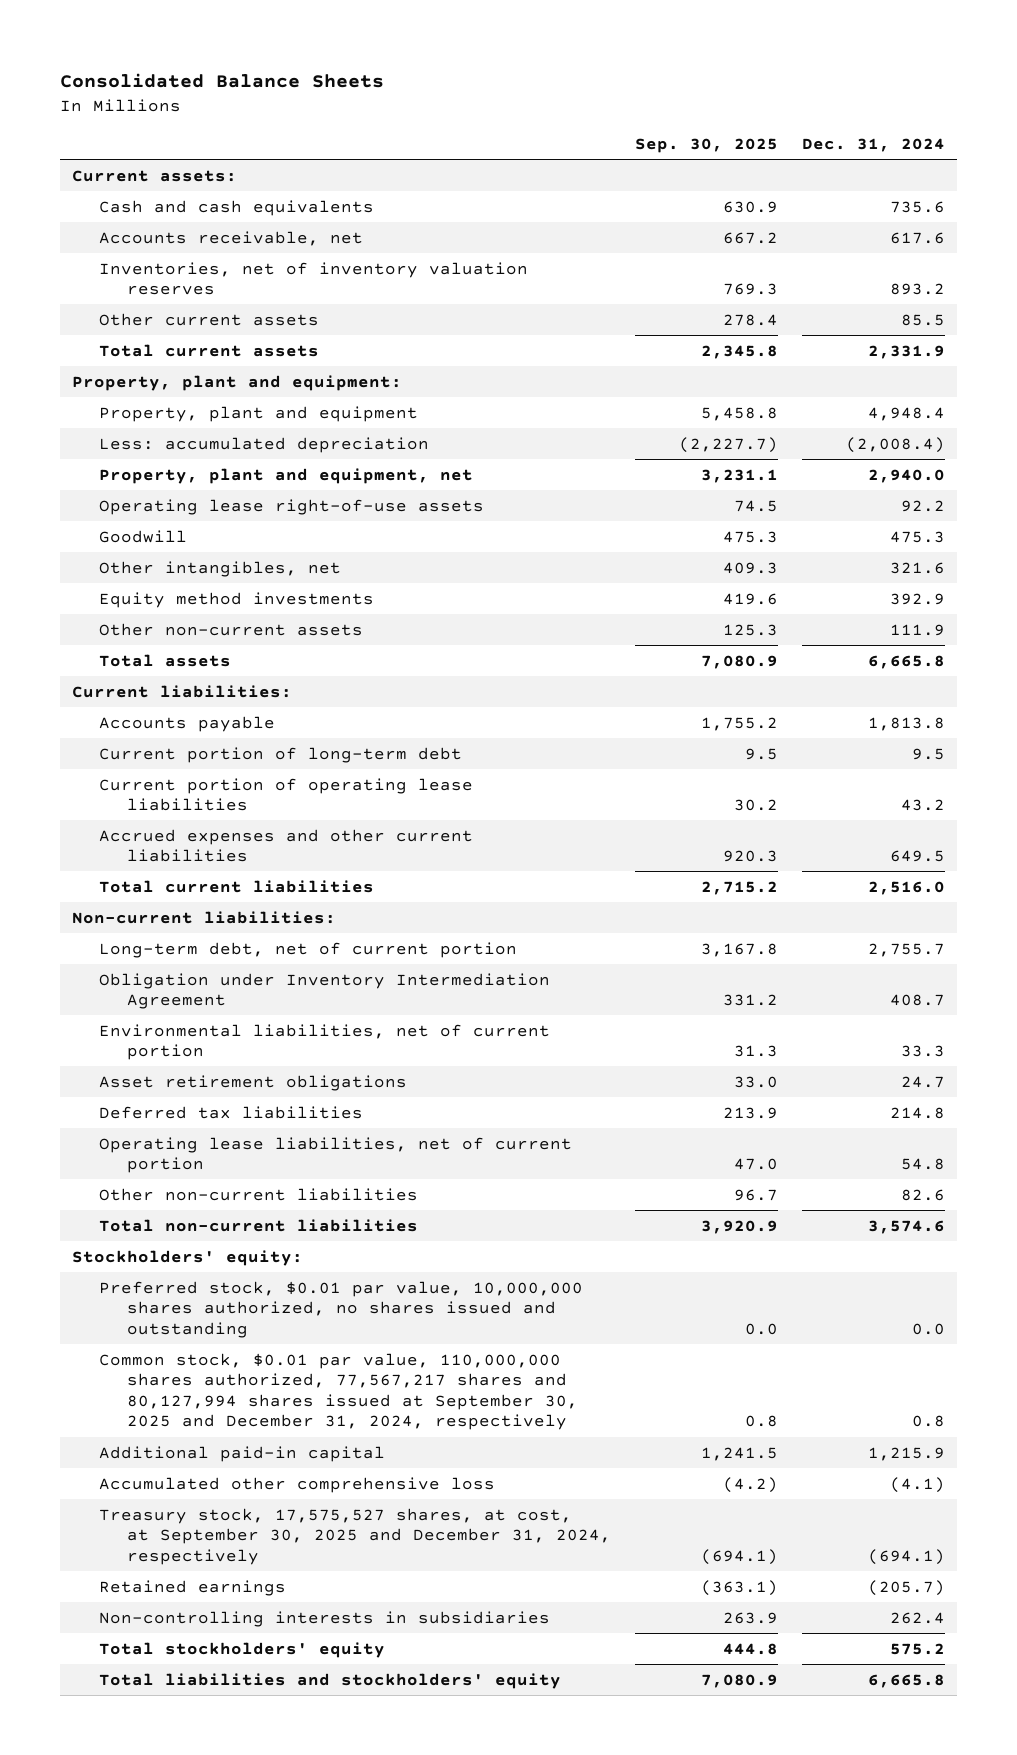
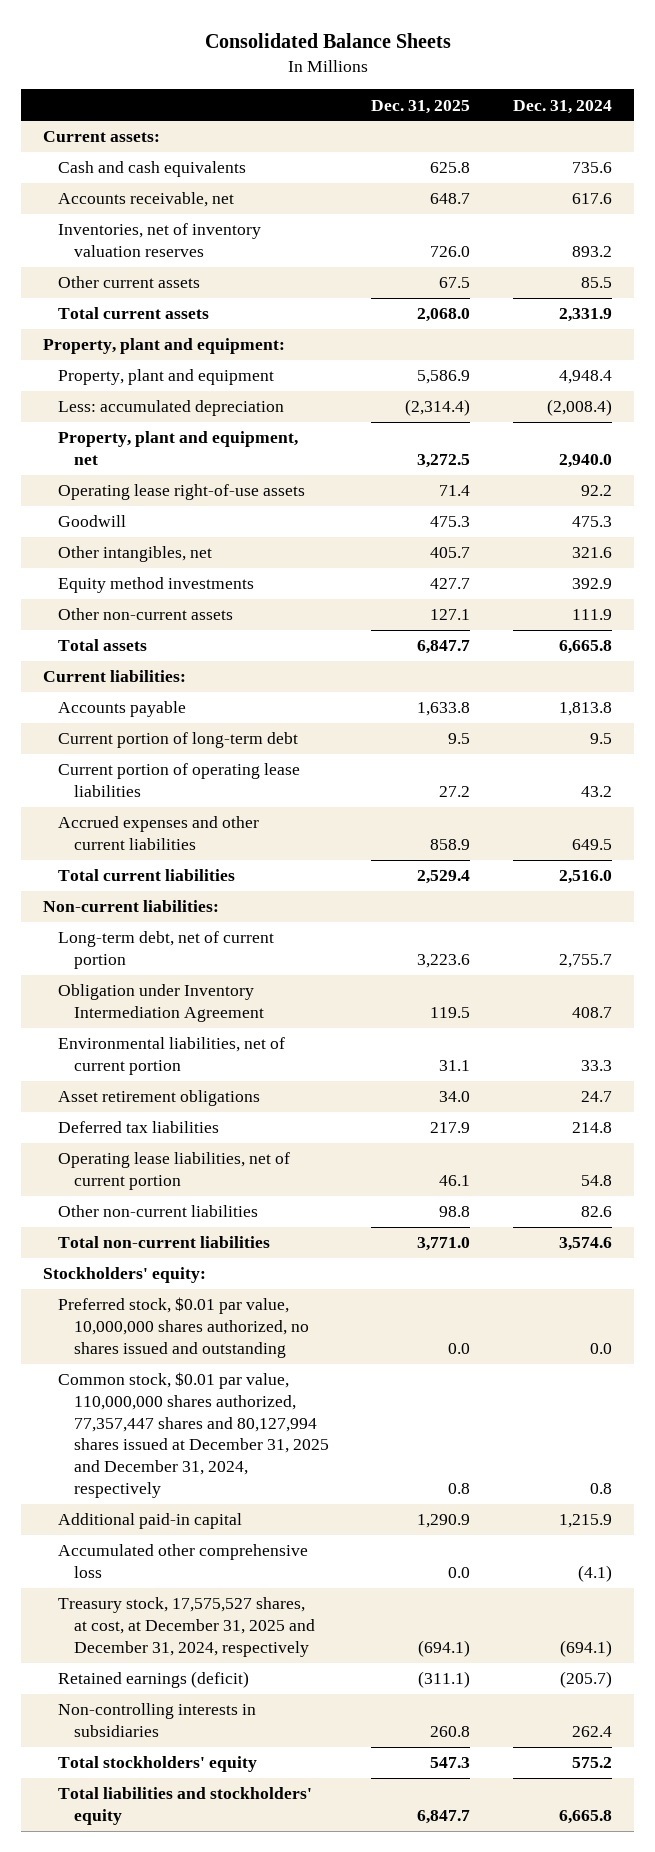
- | Sep. 30, 2025 | Dec. 31, 2024
+ | Dec. 31, 2025 | Dec. 31, 2024
- Common stock, $0.01 par value, 110,000,000 shares authorized, 77,567,217 shares and 80,127,994 shares issued at September 30, 2025 and December 31, 2024, respectively | 0.8 | 0.8
+ Common stock, $0.01 par value, 110,000,000 shares authorized, 77,357,447 shares and 80,127,994 shares issued at December 31, 2025 and December 31, 2024, respectively | 0.8 | 0.8
- Treasury stock, 17,575,527 shares, at cost, at September 30, 2025 and December 31, 2024, respectively | (694.1) | (694.1)
- Retained earnings | (363.1) | (205.7)
+ Treasury stock, 17,575,527 shares, at cost, at December 31, 2025 and December 31, 2024, respectively | (694.1) | (694.1)
+ Retained earnings (deficit) | (311.1) | (205.7)

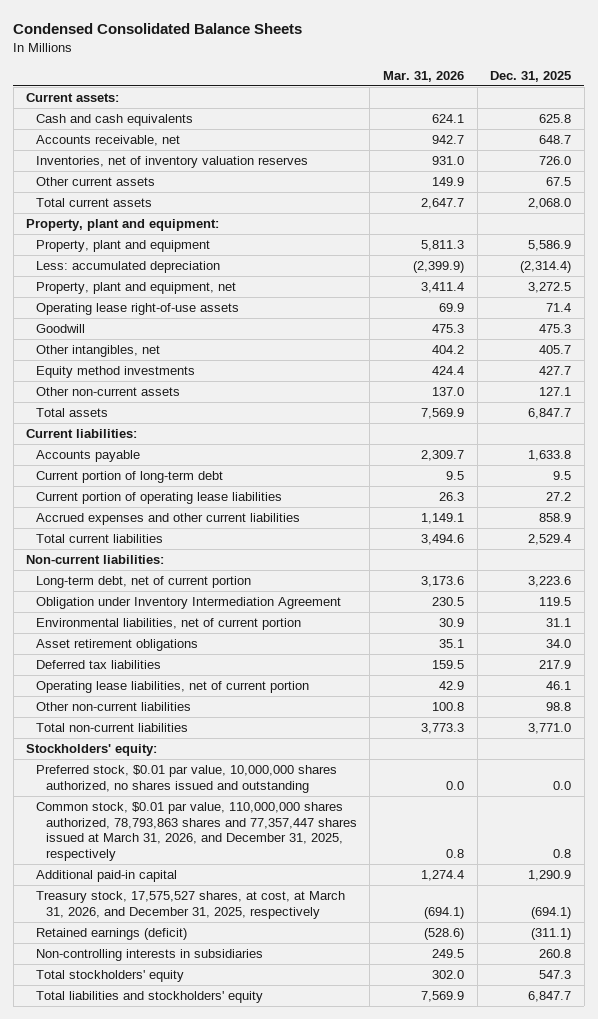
- Consolidated Balance Sheets
+ Condensed Consolidated Balance Sheets
- | Dec. 31, 2025 | Dec. 31, 2024
+ | Mar. 31, 2026 | Dec. 31, 2025
- Common stock, $0.01 par value, 110,000,000 shares authorized, 77,357,447 shares and 80,127,994 shares issued at December 31, 2025 and December 31, 2024, respectively | 0.8 | 0.8
+ Common stock, $0.01 par value, 110,000,000 shares authorized, 78,793,863 shares and 77,357,447 shares issued at March 31, 2026, and December 31, 2025, respectively | 0.8 | 0.8
- Accumulated other comprehensive loss | 0.0 | (4.1)
- Treasury stock, 17,575,527 shares, at cost, at December 31, 2025 and December 31, 2024, respectively | (694.1) | (694.1)
+ Treasury stock, 17,575,527 shares, at cost, at March 31, 2026, and December 31, 2025, respectively | (694.1) | (694.1)

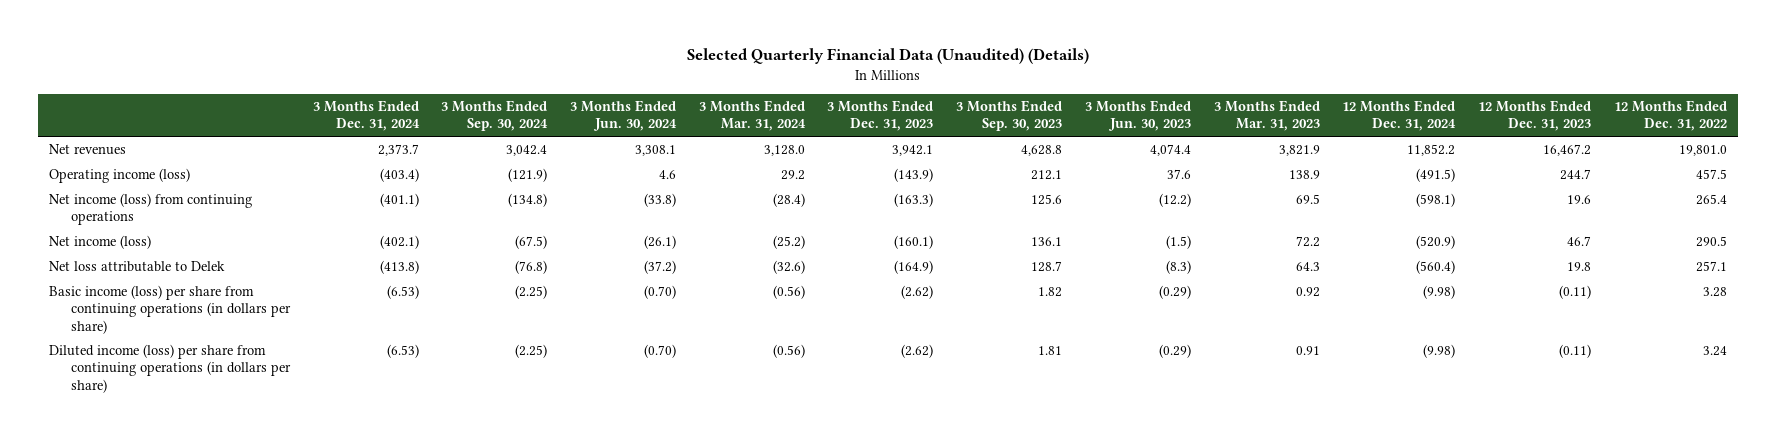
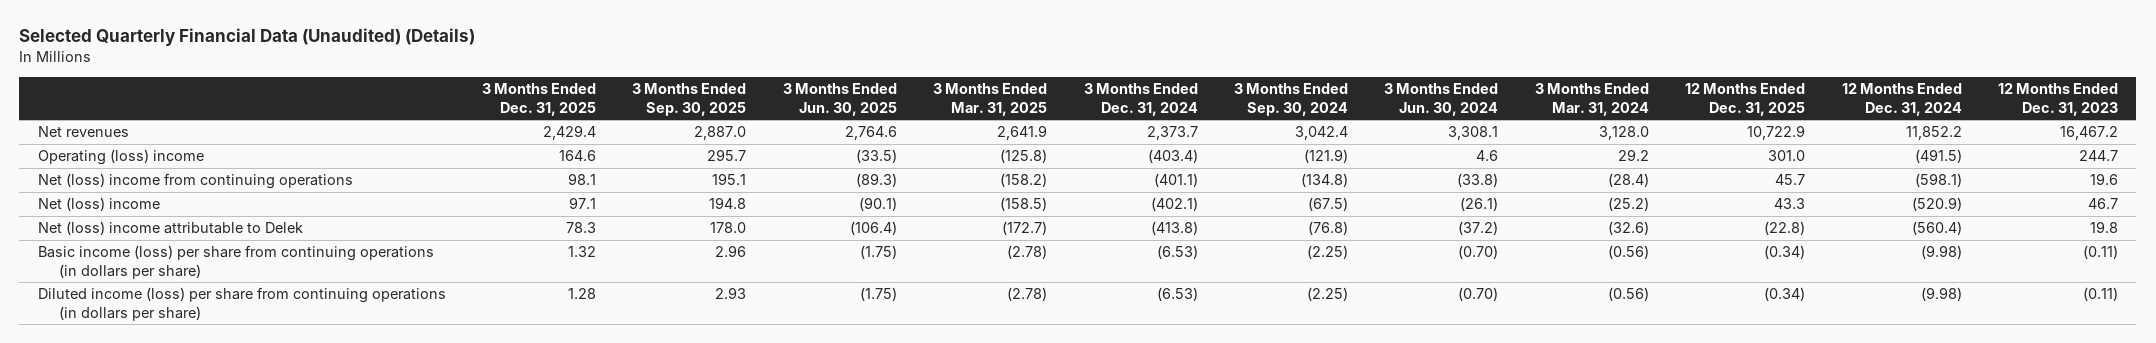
- | 3 Months Ended Dec. 31, 2024 | 3 Months Ended Sep. 30, 2024 | 3 Months Ended Jun. 30, 2024 | 3 Months Ended Mar. 31, 2024 | 3 Months Ended Dec. 31, 2023 | 3 Months Ended Sep. 30, 2023 | 3 Months Ended Jun. 30, 2023 | 3 Months Ended Mar. 31, 2023 | 12 Months Ended Dec. 31, 2024 | 12 Months Ended Dec. 31, 2023 | 12 Months Ended Dec. 31, 2022
+ | 3 Months Ended Dec. 31, 2025 | 3 Months Ended Sep. 30, 2025 | 3 Months Ended Jun. 30, 2025 | 3 Months Ended Mar. 31, 2025 | 3 Months Ended Dec. 31, 2024 | 3 Months Ended Sep. 30, 2024 | 3 Months Ended Jun. 30, 2024 | 3 Months Ended Mar. 31, 2024 | 12 Months Ended Dec. 31, 2025 | 12 Months Ended Dec. 31, 2024 | 12 Months Ended Dec. 31, 2023
- Operating income (loss) | (403.4) | (121.9) | 4.6 | 29.2 | (143.9) | 212.1 | 37.6 | 138.9 | (491.5) | 244.7 | 457.5
- Net income (loss) from continuing operations | (401.1) | (134.8) | (33.8) | (28.4) | (163.3) | 125.6 | (12.2) | 69.5 | (598.1) | 19.6 | 265.4
- Net income (loss) | (402.1) | (67.5) | (26.1) | (25.2) | (160.1) | 136.1 | (1.5) | 72.2 | (520.9) | 46.7 | 290.5
- Net loss attributable to Delek | (413.8) | (76.8) | (37.2) | (32.6) | (164.9) | 128.7 | (8.3) | 64.3 | (560.4) | 19.8 | 257.1
+ Operating (loss) income | 164.6 | 295.7 | (33.5) | (125.8) | (403.4) | (121.9) | 4.6 | 29.2 | 301.0 | (491.5) | 244.7
+ Net (loss) income from continuing operations | 98.1 | 195.1 | (89.3) | (158.2) | (401.1) | (134.8) | (33.8) | (28.4) | 45.7 | (598.1) | 19.6
+ Net (loss) income | 97.1 | 194.8 | (90.1) | (158.5) | (402.1) | (67.5) | (26.1) | (25.2) | 43.3 | (520.9) | 46.7
+ Net (loss) income attributable to Delek | 78.3 | 178.0 | (106.4) | (172.7) | (413.8) | (76.8) | (37.2) | (32.6) | (22.8) | (560.4) | 19.8

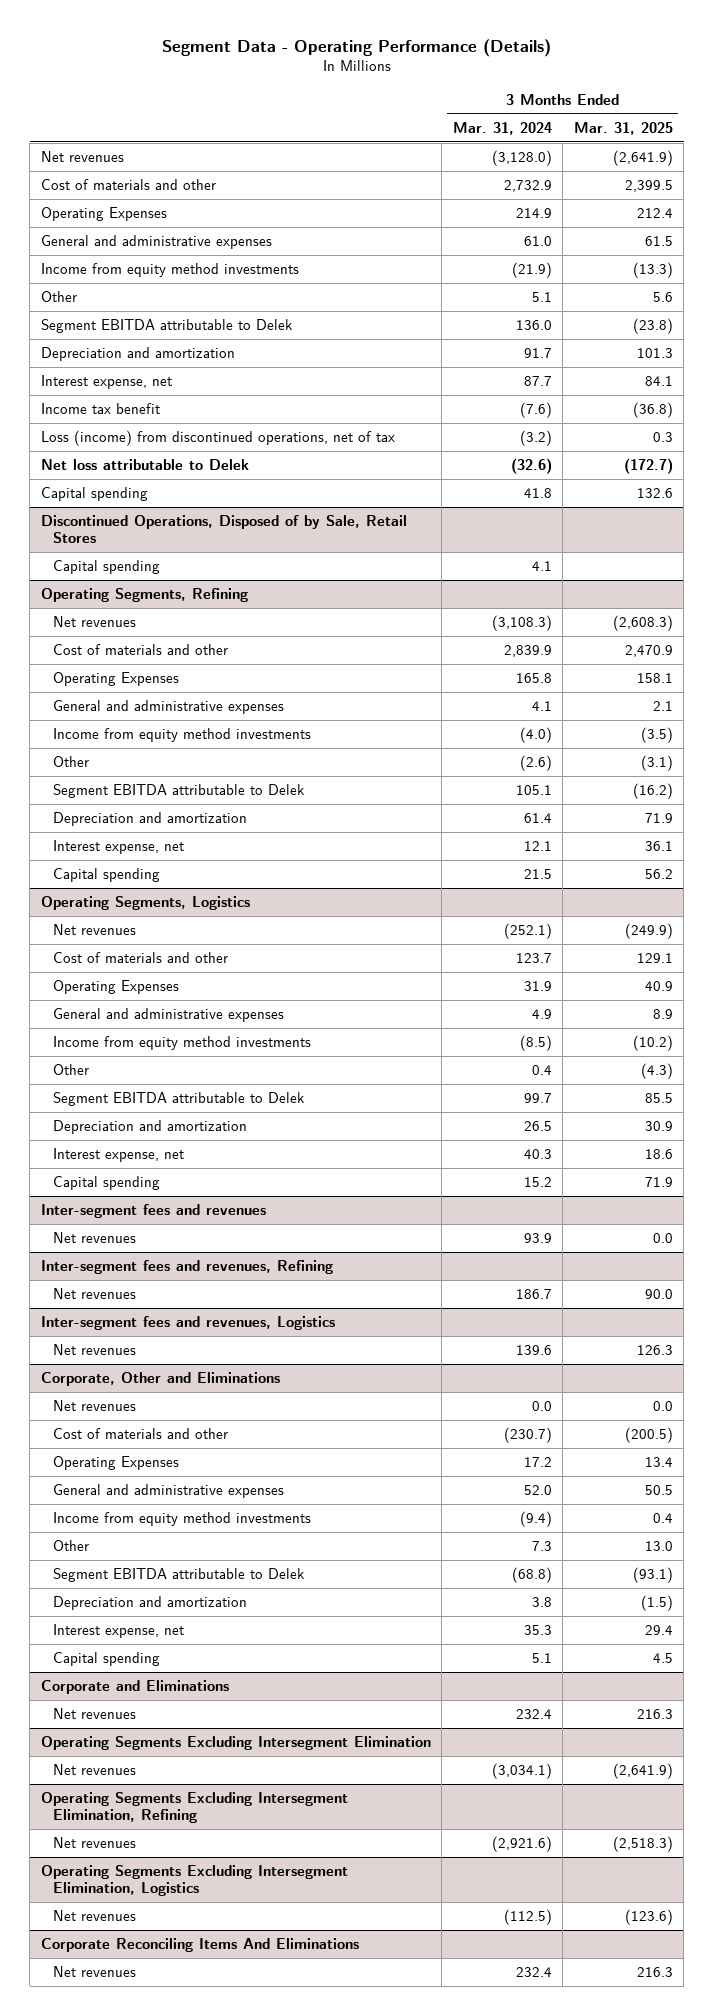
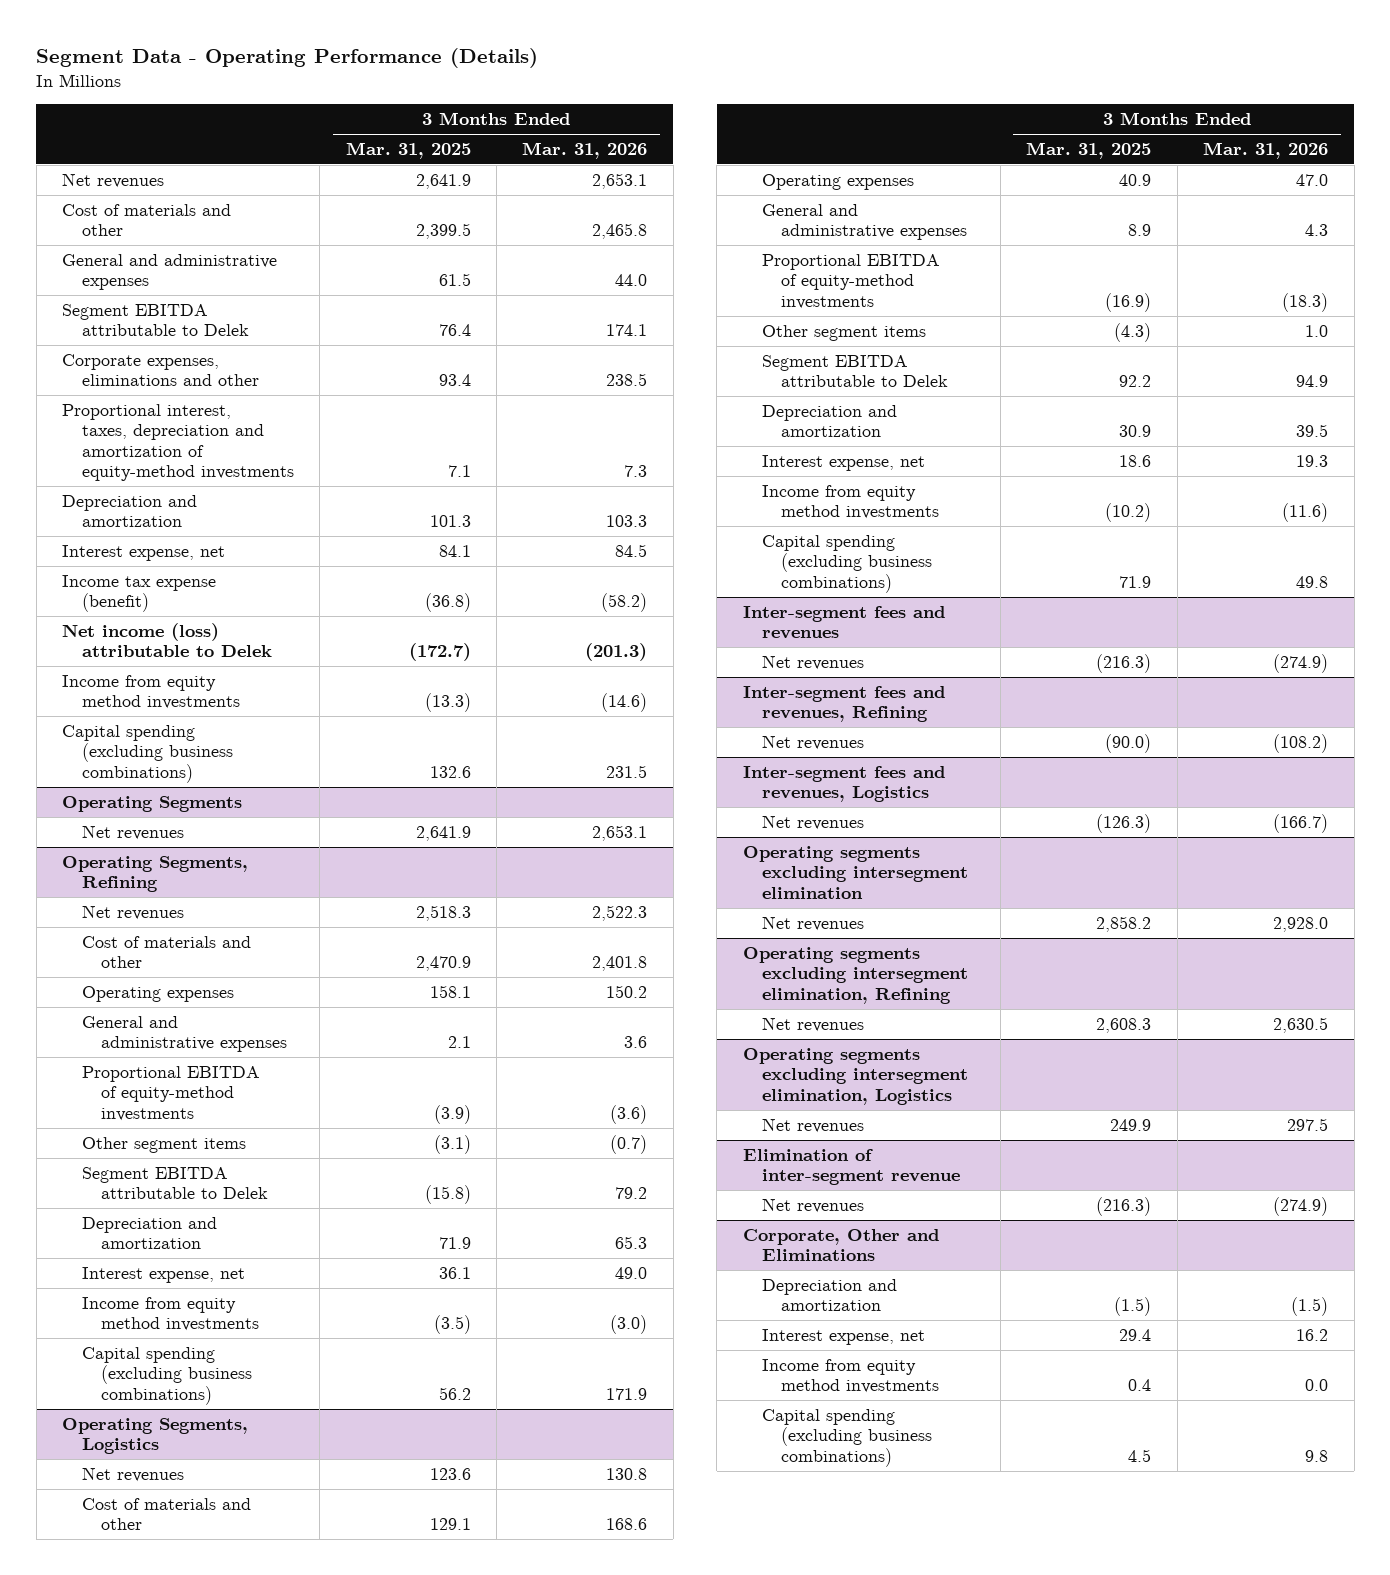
- | 3 Months Ended Mar. 31, 2024 | 3 Months Ended Mar. 31, 2025
+ | 3 Months Ended Mar. 31, 2025 | 3 Months Ended Mar. 31, 2026
- Net revenues | (3,128.0) | (2,641.9)
+ Net revenues | 2,641.9 | 2,653.1
- Operating Expenses | 214.9 | 212.4
- Other | 5.1 | 5.6
- Segment EBITDA attributable to Delek | 136.0 | (23.8)
+ Segment EBITDA attributable to Delek | 76.4 | 174.1
+ Corporate expenses, eliminations and other | 93.4 | 238.5
+ Proportional interest, taxes, depreciation and amortization of equity-method investments | 7.1 | 7.3
- Income tax benefit | (7.6) | (36.8)
- Loss (income) from discontinued operations, net of tax | (3.2) | 0.3
- Net loss attributable to Delek | (32.6) | (172.7)
- Capital spending | 41.8 | 132.6
- Discontinued Operations, Disposed of by Sale, Retail Stores
- Capital spending | 4.1 |
+ Income tax expense (benefit) | (36.8) | (58.2)
+ Net income (loss) attributable to Delek | (172.7) | (201.3)
moved down: Income from equity method investments | (13.3) | (14.6)
+ Capital spending (excluding business combinations) | 132.6 | 231.5
+ Operating Segments
+ Net revenues | 2,641.9 | 2,653.1
@ Operating Segments, Refining
- Net revenues | (3,108.3) | (2,608.3)
+ Net revenues | 2,518.3 | 2,522.3
- Operating Expenses | 165.8 | 158.1
+ Operating expenses | 158.1 | 150.2
- Other | (2.6) | (3.1)
- Segment EBITDA attributable to Delek | 105.1 | (16.2)
+ Proportional EBITDA of equity-method investments | (3.9) | (3.6)
+ Other segment items | (3.1) | (0.7)
+ Segment EBITDA attributable to Delek | (15.8) | 79.2
- Capital spending | 21.5 | 56.2
moved down: Income from equity method investments | (3.5) | (3.0)
+ Capital spending (excluding business combinations) | 56.2 | 171.9
@ Operating Segments, Logistics
- Net revenues | (252.1) | (249.9)
+ Net revenues | 123.6 | 130.8
- Operating Expenses | 31.9 | 40.9
+ Operating expenses | 40.9 | 47.0
- Other | 0.4 | (4.3)
- Segment EBITDA attributable to Delek | 99.7 | 85.5
+ Proportional EBITDA of equity-method investments | (16.9) | (18.3)
+ Other segment items | (4.3) | 1.0
+ Segment EBITDA attributable to Delek | 92.2 | 94.9
- Capital spending | 15.2 | 71.9
moved down: Income from equity method investments | (10.2) | (11.6)
+ Capital spending (excluding business combinations) | 71.9 | 49.8
@ Inter-segment fees and revenues
- Net revenues | 93.9 | 0.0
+ Net revenues | (216.3) | (274.9)
@ Inter-segment fees and revenues, Refining
- Net revenues | 186.7 | 90.0
+ Net revenues | (90.0) | (108.2)
@ Inter-segment fees and revenues, Logistics
- Net revenues | 139.6 | 126.3
+ Net revenues | (126.3) | (166.7)
+ Operating segments excluding intersegment elimination
+ Net revenues | 2,858.2 | 2,928.0
+ Operating segments excluding intersegment elimination, Refining
+ Net revenues | 2,608.3 | 2,630.5
+ Operating segments excluding intersegment elimination, Logistics
+ Net revenues | 249.9 | 297.5
+ Elimination of inter-segment revenue
+ Net revenues | (216.3) | (274.9)
@ Corporate, Other and Eliminations
- Net revenues | 0.0 | 0.0
- Cost of materials and other | (230.7) | (200.5)
- Operating Expenses | 17.2 | 13.4
- General and administrative expenses | 52.0 | 50.5
- Other | 7.3 | 13.0
- Segment EBITDA attributable to Delek | (68.8) | (93.1)
- Capital spending | 5.1 | 4.5
- Corporate and Eliminations
- Net revenues | 232.4 | 216.3
- Operating Segments Excluding Intersegment Elimination
- Net revenues | (3,034.1) | (2,641.9)
- Operating Segments Excluding Intersegment Elimination, Refining
- Net revenues | (2,921.6) | (2,518.3)
- Operating Segments Excluding Intersegment Elimination, Logistics
- Net revenues | (112.5) | (123.6)
- Corporate Reconciling Items And Eliminations
- Net revenues | 232.4 | 216.3
@ Corporate, Other and Eliminations
moved down: Income from equity method investments | 0.4 | 0.0
+ Capital spending (excluding business combinations) | 4.5 | 9.8

